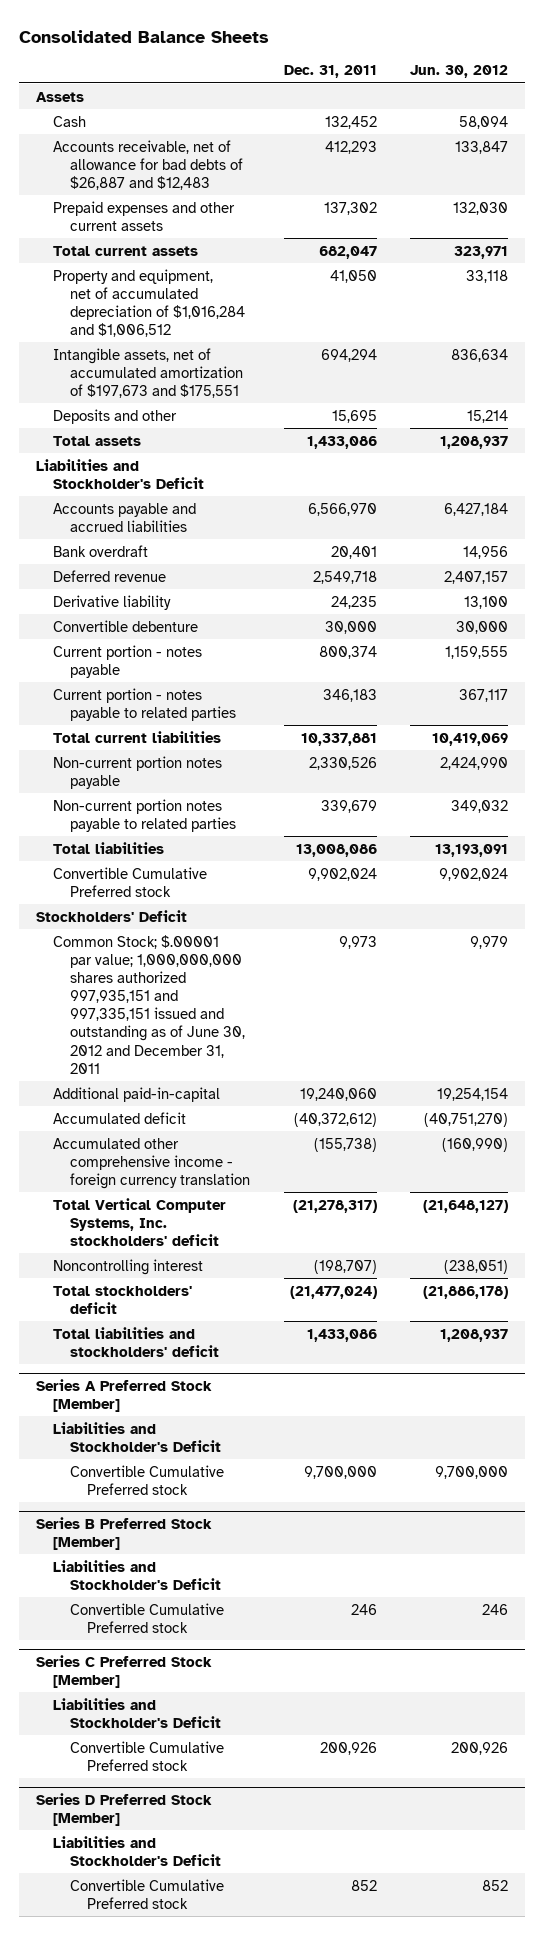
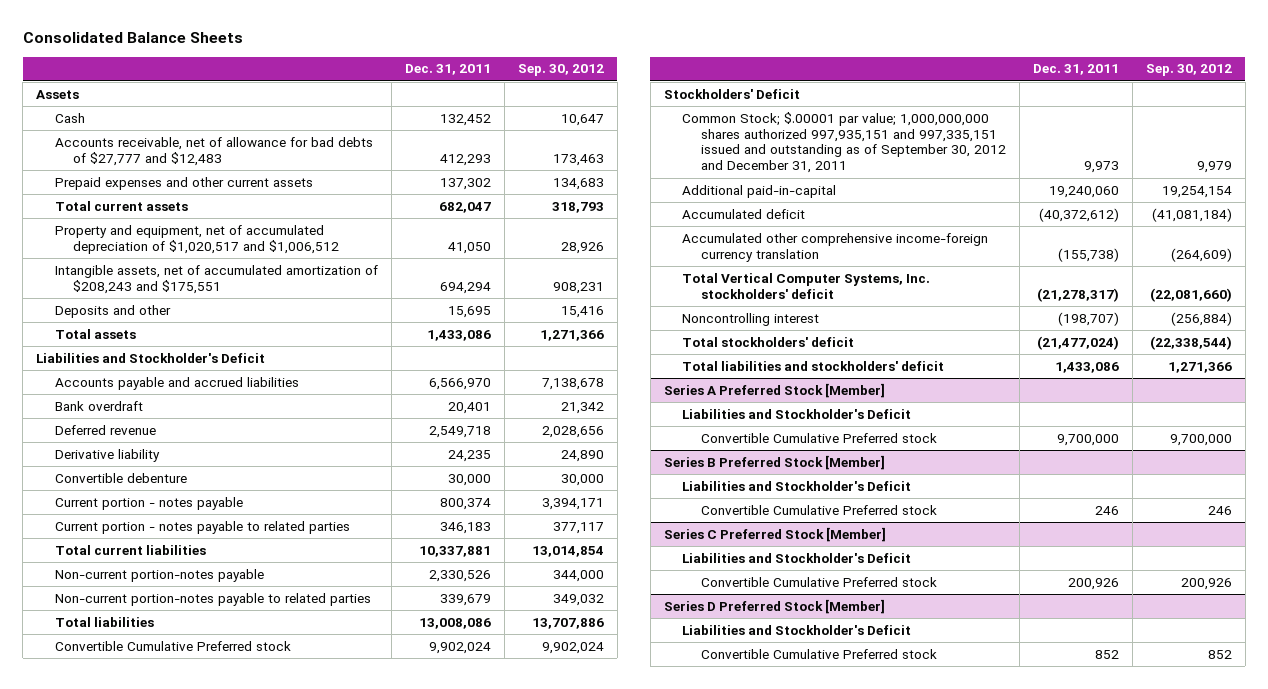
- | Dec. 31, 2011 | Jun. 30, 2012
+ | Dec. 31, 2011 | Sep. 30, 2012
- Accounts receivable, net of allowance for bad debts of $26,887 and $12,483 | 412,293 | 133,847
+ Accounts receivable, net of allowance for bad debts of $27,777 and $12,483 | 412,293 | 173,463
- Property and equipment, net of accumulated depreciation of $1,016,284 and $1,006,512 | 41,050 | 33,118
- Intangible assets, net of accumulated amortization of $197,673 and $175,551 | 694,294 | 836,634
+ Property and equipment, net of accumulated depreciation of $1,020,517 and $1,006,512 | 41,050 | 28,926
+ Intangible assets, net of accumulated amortization of $208,243 and $175,551 | 694,294 | 908,231
- Non-current portion notes payable | 2,330,526 | 2,424,990
- Non-current portion notes payable to related parties | 339,679 | 349,032
+ Non-current portion-notes payable | 2,330,526 | 344,000
+ Non-current portion-notes payable to related parties | 339,679 | 349,032
- Common Stock; $.00001 par value; 1,000,000,000 shares authorized 997,935,151 and 997,335,151 issued and outstanding as of June 30, 2012 and December 31, 2011 | 9,973 | 9,979
+ Common Stock; $.00001 par value; 1,000,000,000 shares authorized 997,935,151 and 997,335,151 issued and outstanding as of September 30, 2012 and December 31, 2011 | 9,973 | 9,979
- Accumulated other comprehensive income - foreign currency translation | (155,738) | (160,990)
+ Accumulated other comprehensive income-foreign currency translation | (155,738) | (264,609)

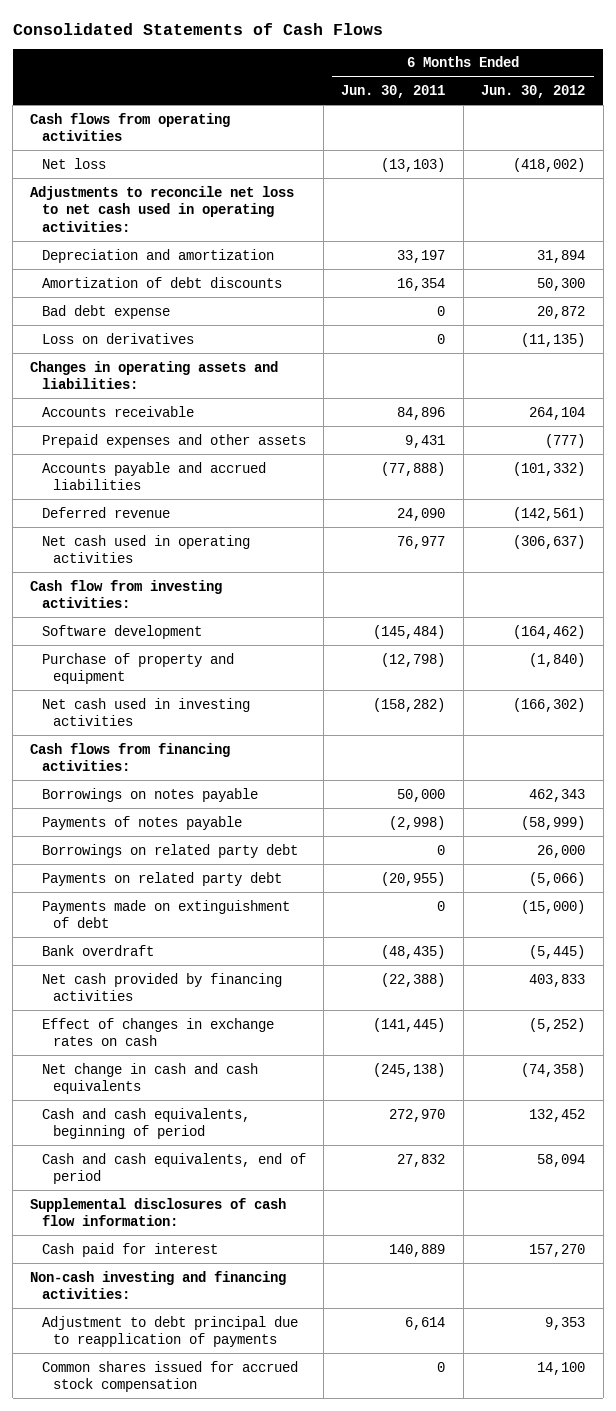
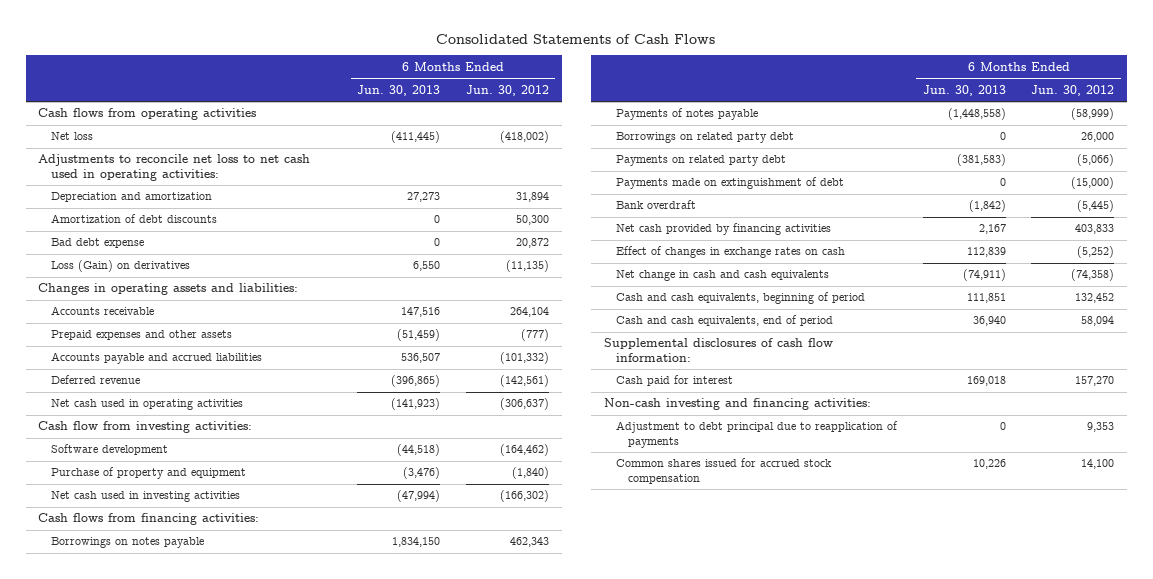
- | 6 Months Ended Jun. 30, 2011 | 6 Months Ended Jun. 30, 2012
+ | 6 Months Ended Jun. 30, 2013 | 6 Months Ended Jun. 30, 2012
- Loss on derivatives | 0 | (11,135)
+ Loss (Gain) on derivatives | 6,550 | (11,135)

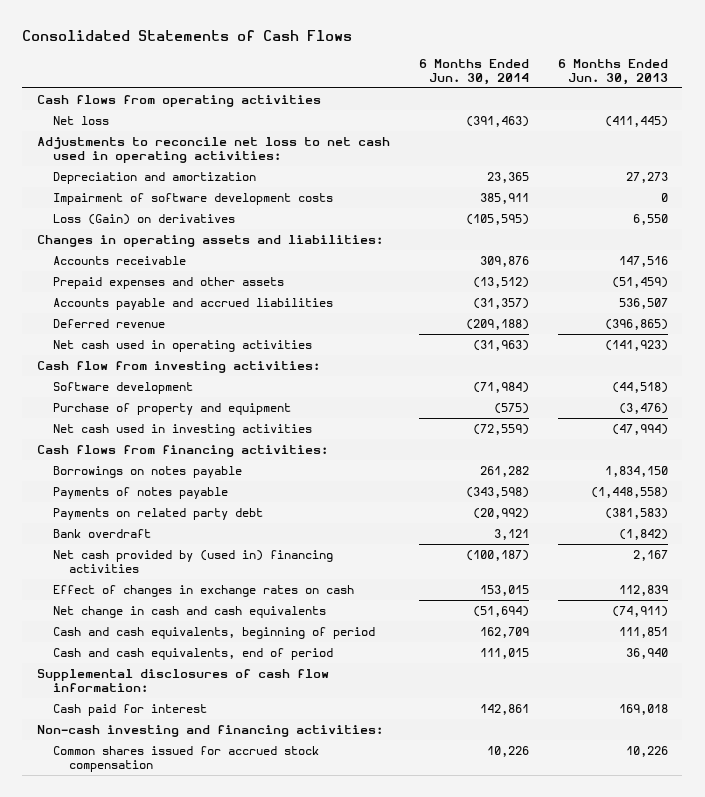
- | 6 Months Ended Jun. 30, 2013 | 6 Months Ended Jun. 30, 2012
+ | 6 Months Ended Jun. 30, 2014 | 6 Months Ended Jun. 30, 2013
- Amortization of debt discounts | 0 | 50,300
- Bad debt expense | 0 | 20,872
+ Impairment of software development costs | 385,911 | 0
- Borrowings on related party debt | 0 | 26,000
- Payments made on extinguishment of debt | 0 | (15,000)
- Net cash provided by financing activities | 2,167 | 403,833
+ Net cash provided by (used in) financing activities | (100,187) | 2,167
- Adjustment to debt principal due to reapplication of payments | 0 | 9,353

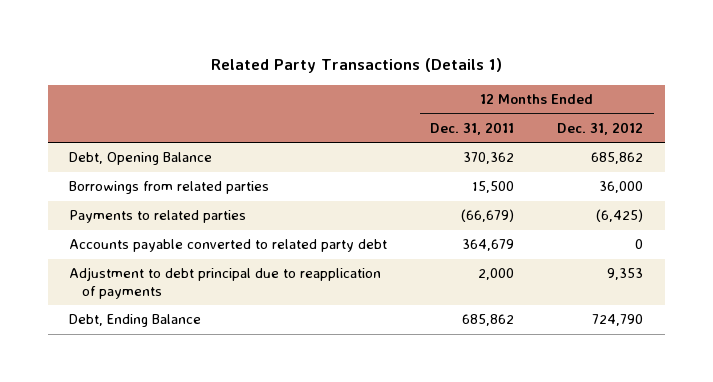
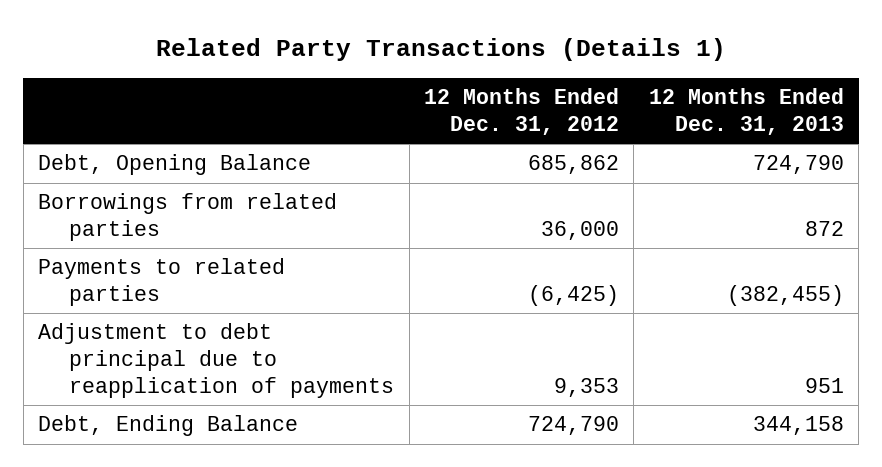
- | 12 Months Ended Dec. 31, 2011 | 12 Months Ended Dec. 31, 2012
+ | 12 Months Ended Dec. 31, 2012 | 12 Months Ended Dec. 31, 2013
- Accounts payable converted to related party debt | 364,679 | 0

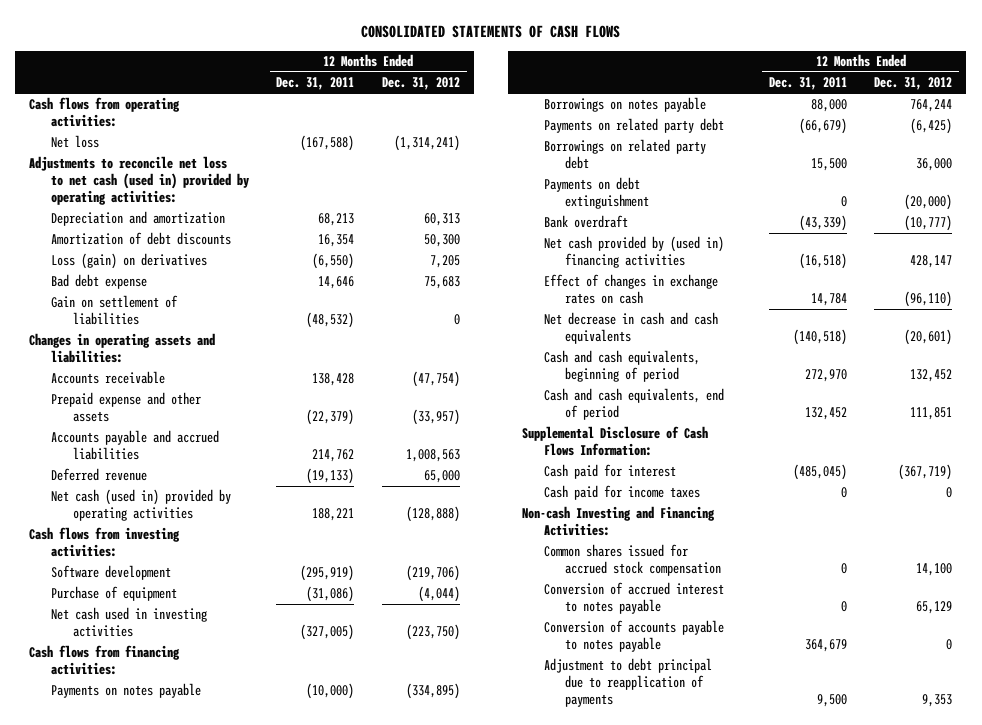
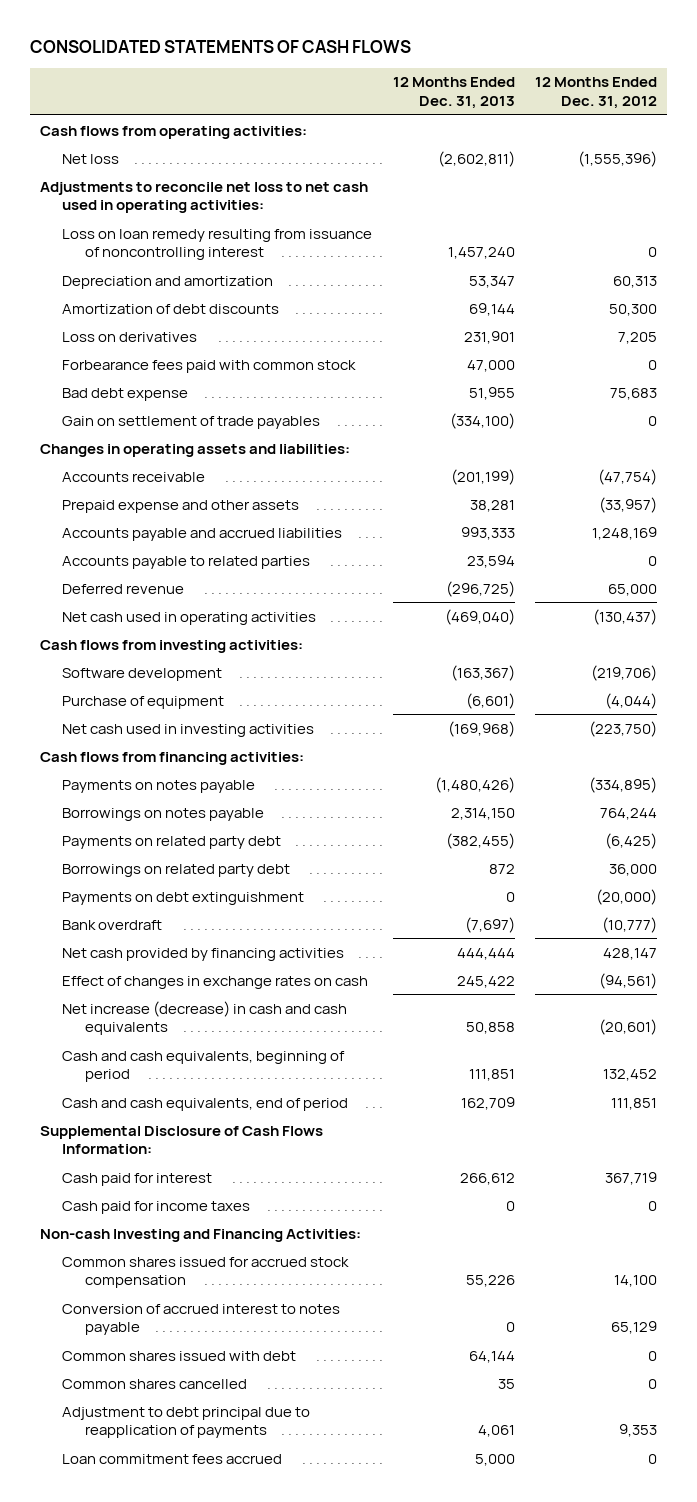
- | 12 Months Ended Dec. 31, 2011 | 12 Months Ended Dec. 31, 2012
+ | 12 Months Ended Dec. 31, 2013 | 12 Months Ended Dec. 31, 2012
- Net loss | (167,588) | (1,314,241)
- Adjustments to reconcile net loss to net cash (used in) provided by operating activities:
+ Net loss | (2,602,811) | (1,555,396)
+ Adjustments to reconcile net loss to net cash used in operating activities:
+ Loss on loan remedy resulting from issuance of noncontrolling interest | 1,457,240 | 0
- Loss (gain) on derivatives | (6,550) | 7,205
+ Loss on derivatives | 231,901 | 7,205
+ Forbearance fees paid with common stock | 47,000 | 0
- Gain on settlement of liabilities | (48,532) | 0
+ Gain on settlement of trade payables | (334,100) | 0
- Accounts payable and accrued liabilities | 214,762 | 1,008,563
+ Accounts payable and accrued liabilities | 993,333 | 1,248,169
+ Accounts payable to related parties | 23,594 | 0
- Net cash (used in) provided by operating activities | 188,221 | (128,888)
+ Net cash used in operating activities | (469,040) | (130,437)
- Net cash provided by (used in) financing activities | (16,518) | 428,147
- Effect of changes in exchange rates on cash | 14,784 | (96,110)
- Net decrease in cash and cash equivalents | (140,518) | (20,601)
+ Net cash provided by financing activities | 444,444 | 428,147
+ Effect of changes in exchange rates on cash | 245,422 | (94,561)
+ Net increase (decrease) in cash and cash equivalents | 50,858 | (20,601)
- Cash paid for interest | (485,045) | (367,719)
+ Cash paid for interest | 266,612 | 367,719
- Conversion of accounts payable to notes payable | 364,679 | 0
+ Common shares issued with debt | 64,144 | 0
+ Common shares cancelled | 35 | 0
+ Loan commitment fees accrued | 5,000 | 0

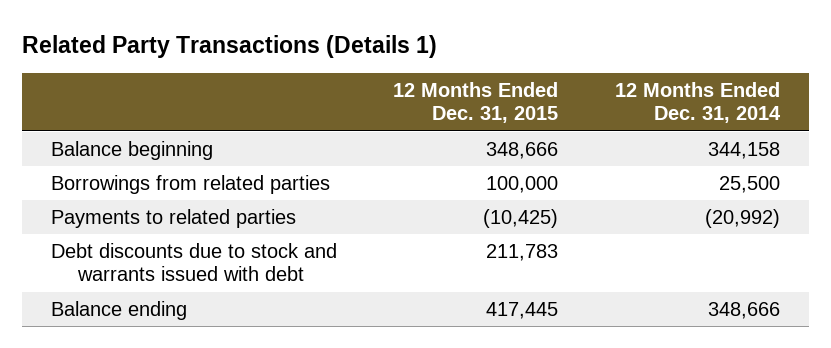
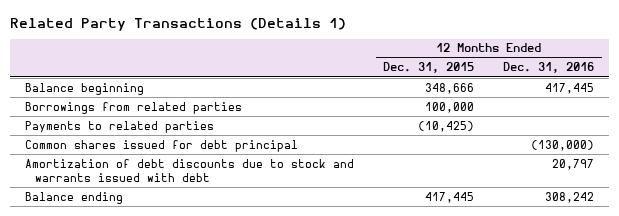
- | 12 Months Ended Dec. 31, 2015 | 12 Months Ended Dec. 31, 2014
+ | 12 Months Ended Dec. 31, 2015 | 12 Months Ended Dec. 31, 2016
- Debt discounts due to stock and warrants issued with debt | 211,783 |
+ Common shares issued for debt principal | | (130,000)
+ Amortization of debt discounts due to stock and warrants issued with debt | | 20,797

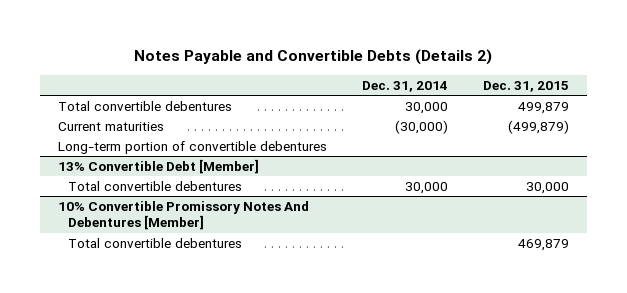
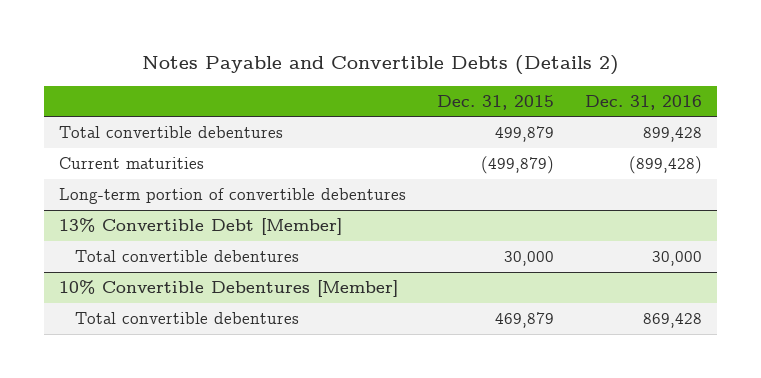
- | Dec. 31, 2014 | Dec. 31, 2015
+ | Dec. 31, 2015 | Dec. 31, 2016
- 10% Convertible Promissory Notes And Debentures [Member]
+ 10% Convertible Debentures [Member]

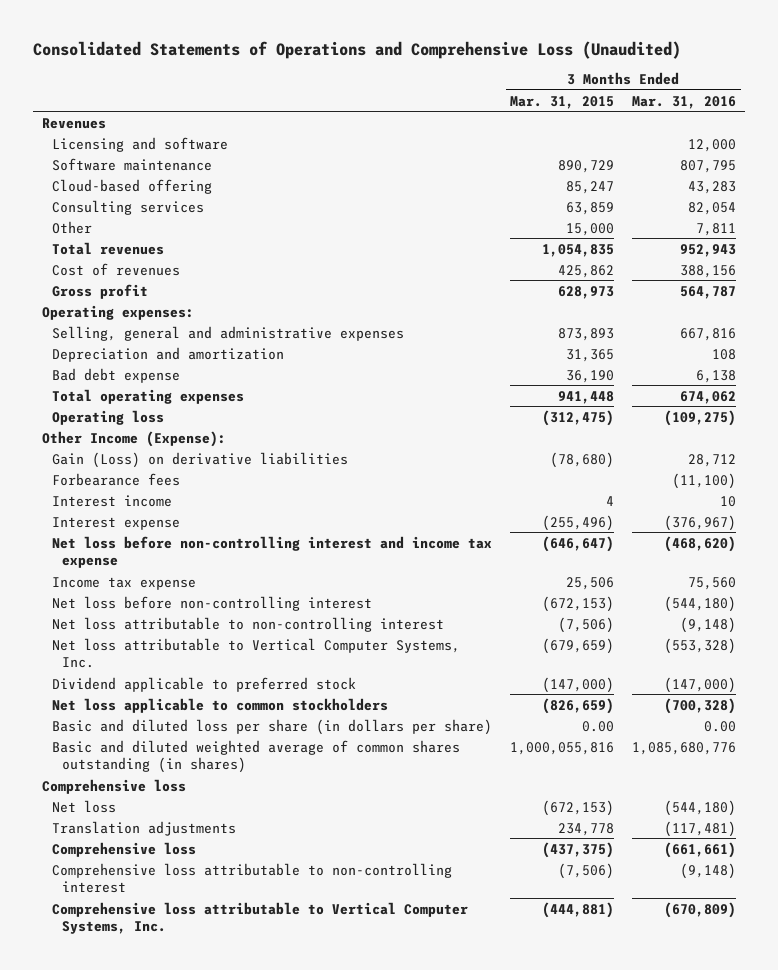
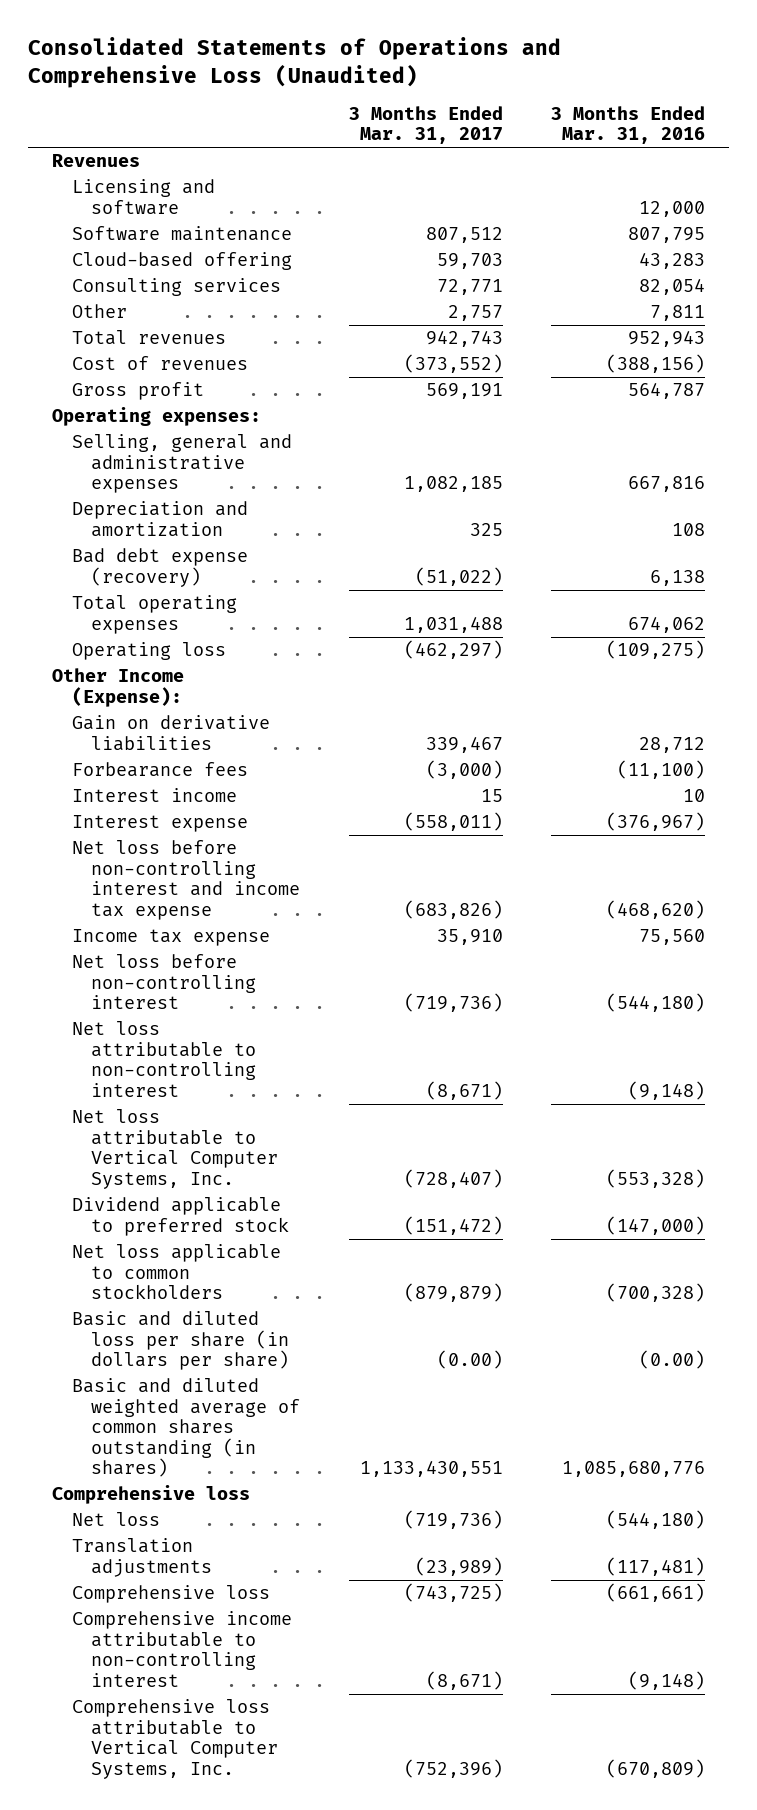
- | 3 Months Ended Mar. 31, 2015 | 3 Months Ended Mar. 31, 2016
+ | 3 Months Ended Mar. 31, 2017 | 3 Months Ended Mar. 31, 2016
- Cost of revenues | 425,862 | 388,156
+ Cost of revenues | (373,552) | (388,156)
- Bad debt expense | 36,190 | 6,138
+ Bad debt expense (recovery) | (51,022) | 6,138
- Gain (Loss) on derivative liabilities | (78,680) | 28,712
+ Gain on derivative liabilities | 339,467 | 28,712
- Basic and diluted loss per share (in dollars per share) | 0.00 | 0.00
+ Basic and diluted loss per share (in dollars per share) | (0.00) | (0.00)
- Comprehensive loss attributable to non-controlling interest | (7,506) | (9,148)
+ Comprehensive income attributable to non-controlling interest | (8,671) | (9,148)

